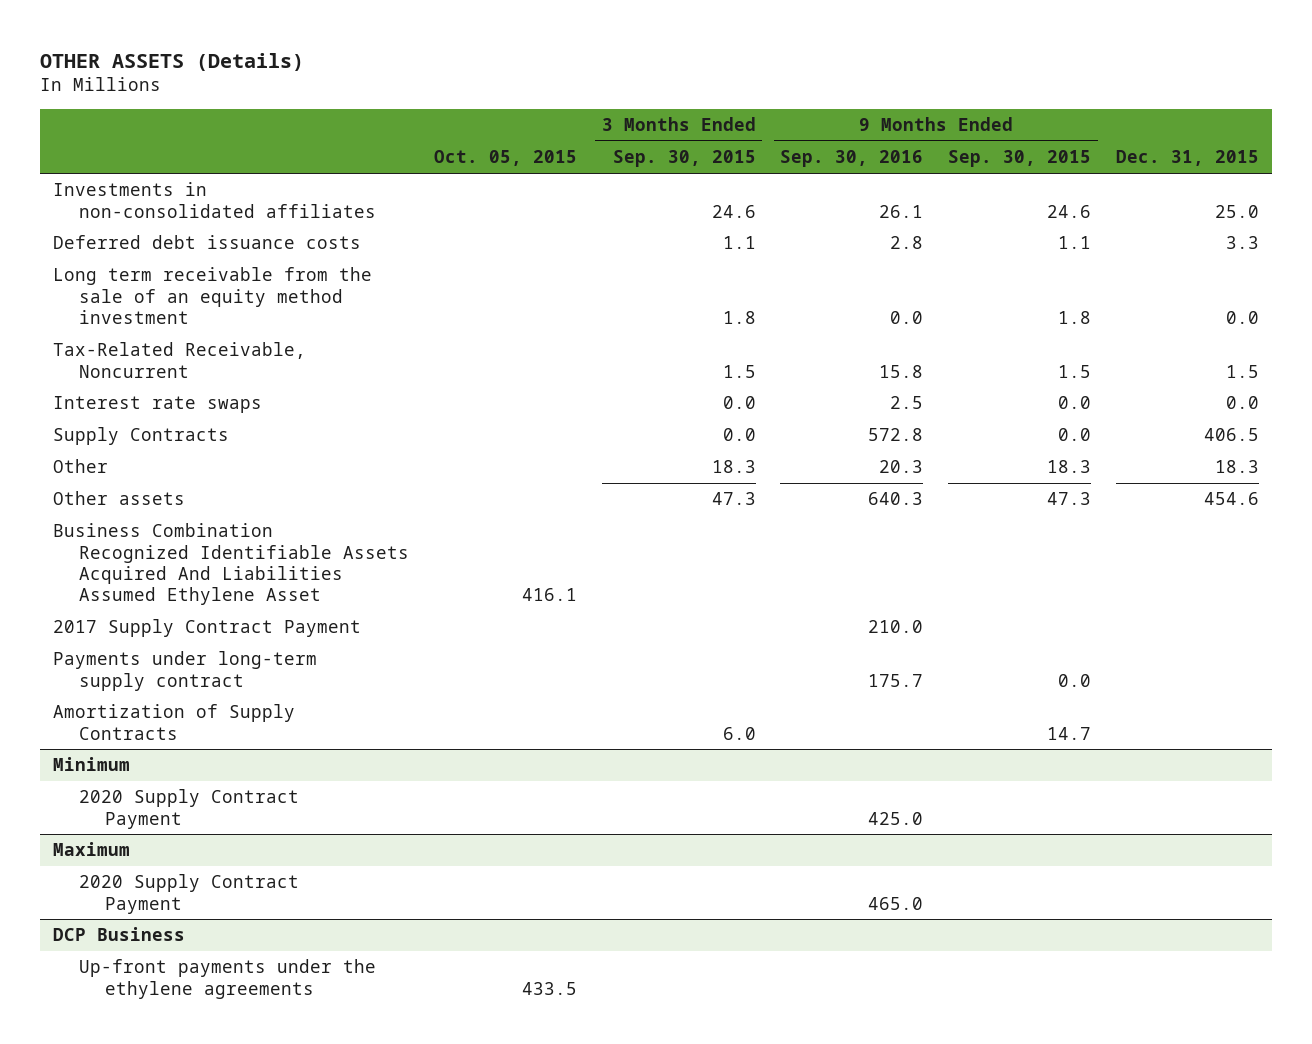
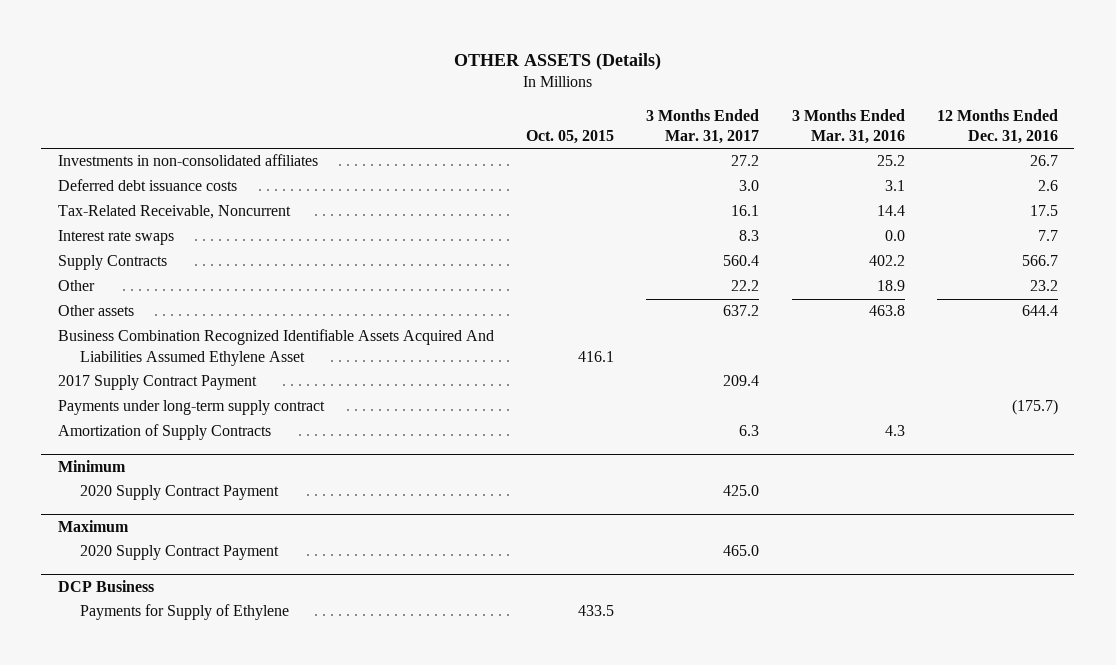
- | Oct. 05, 2015 | 3 Months Ended Sep. 30, 2015 | 9 Months Ended Sep. 30, 2016 | 9 Months Ended Sep. 30, 2015 | Dec. 31, 2015
+ | Oct. 05, 2015 | 3 Months Ended Mar. 31, 2017 | 3 Months Ended Mar. 31, 2016 | 12 Months Ended Dec. 31, 2016
- Long term receivable from the sale of an equity method investment | | 1.8 | 0.0 | 1.8 | 0.0
@ DCP Business
- Up-front payments under the ethylene agreements | 433.5 | | | |
+ Payments for Supply of Ethylene | 433.5 | | |

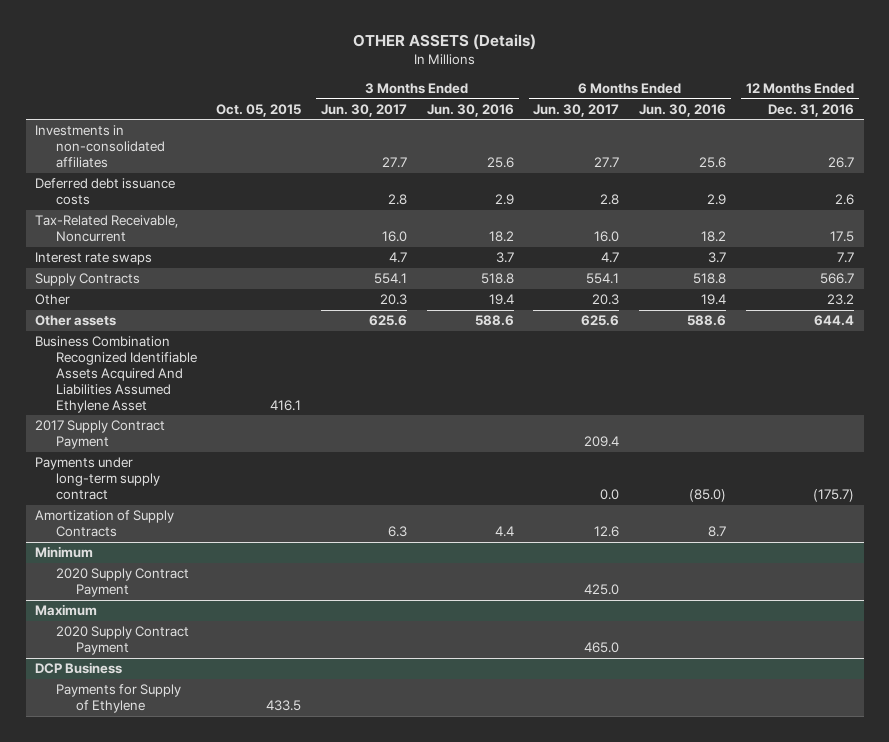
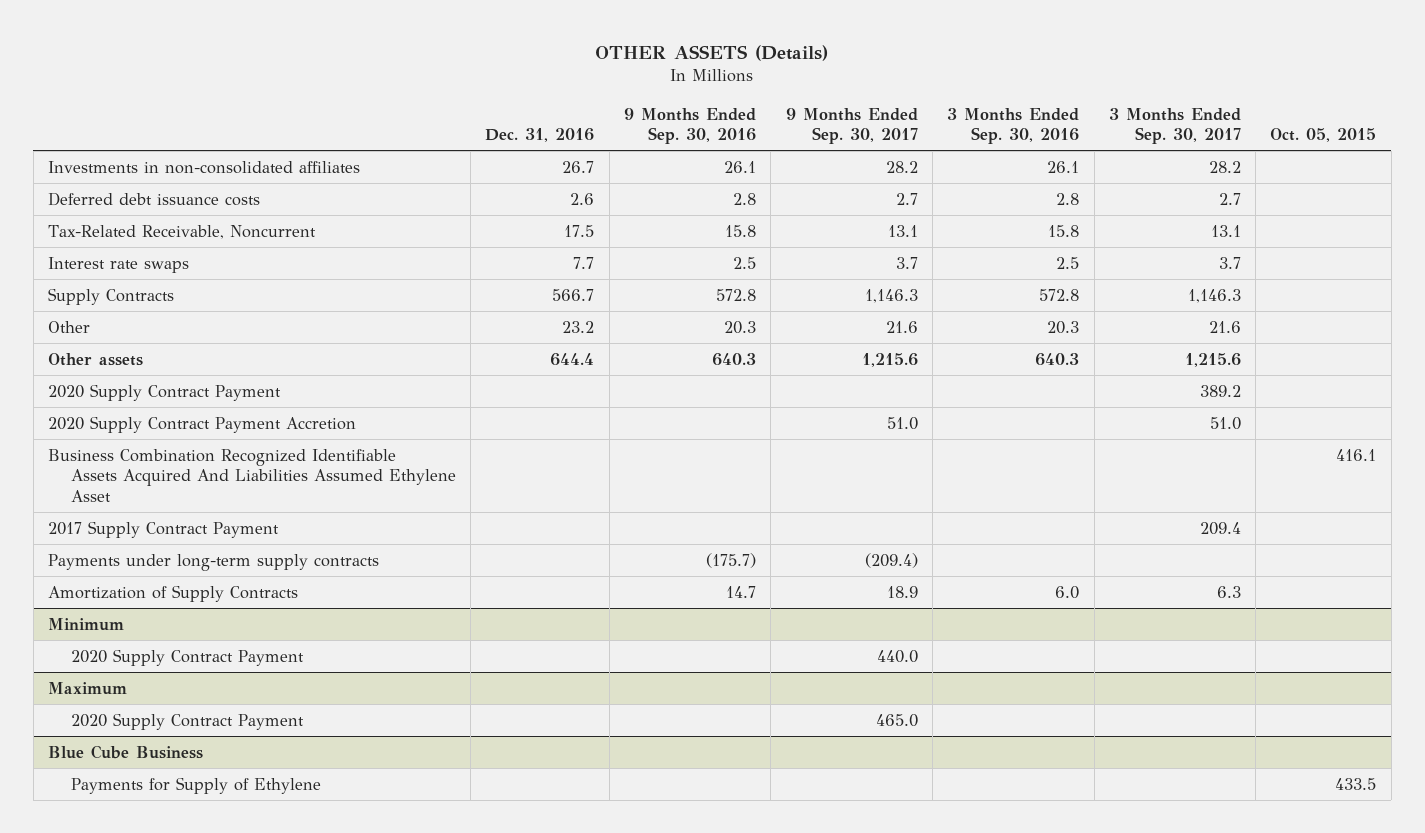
- | Oct. 05, 2015 | 3 Months Ended Jun. 30, 2017 | 3 Months Ended Jun. 30, 2016 | 6 Months Ended Jun. 30, 2017 | 6 Months Ended Jun. 30, 2016 | 12 Months Ended Dec. 31, 2016
+ | Dec. 31, 2016 | 9 Months Ended Sep. 30, 2016 | 9 Months Ended Sep. 30, 2017 | 3 Months Ended Sep. 30, 2016 | 3 Months Ended Sep. 30, 2017 | Oct. 05, 2015
+ 2020 Supply Contract Payment | | | | | 389.2 |
+ 2020 Supply Contract Payment Accretion | | | 51.0 | | 51.0 |
- Payments under long-term supply contract | | | | 0.0 | (85.0) | (175.7)
+ Payments under long-term supply contracts | | (175.7) | (209.4) | | |
- DCP Business
+ Blue Cube Business

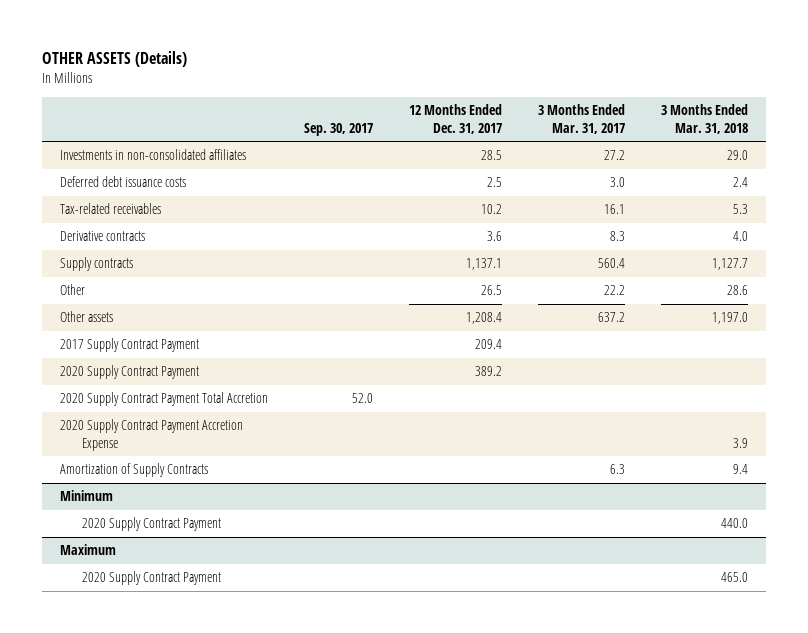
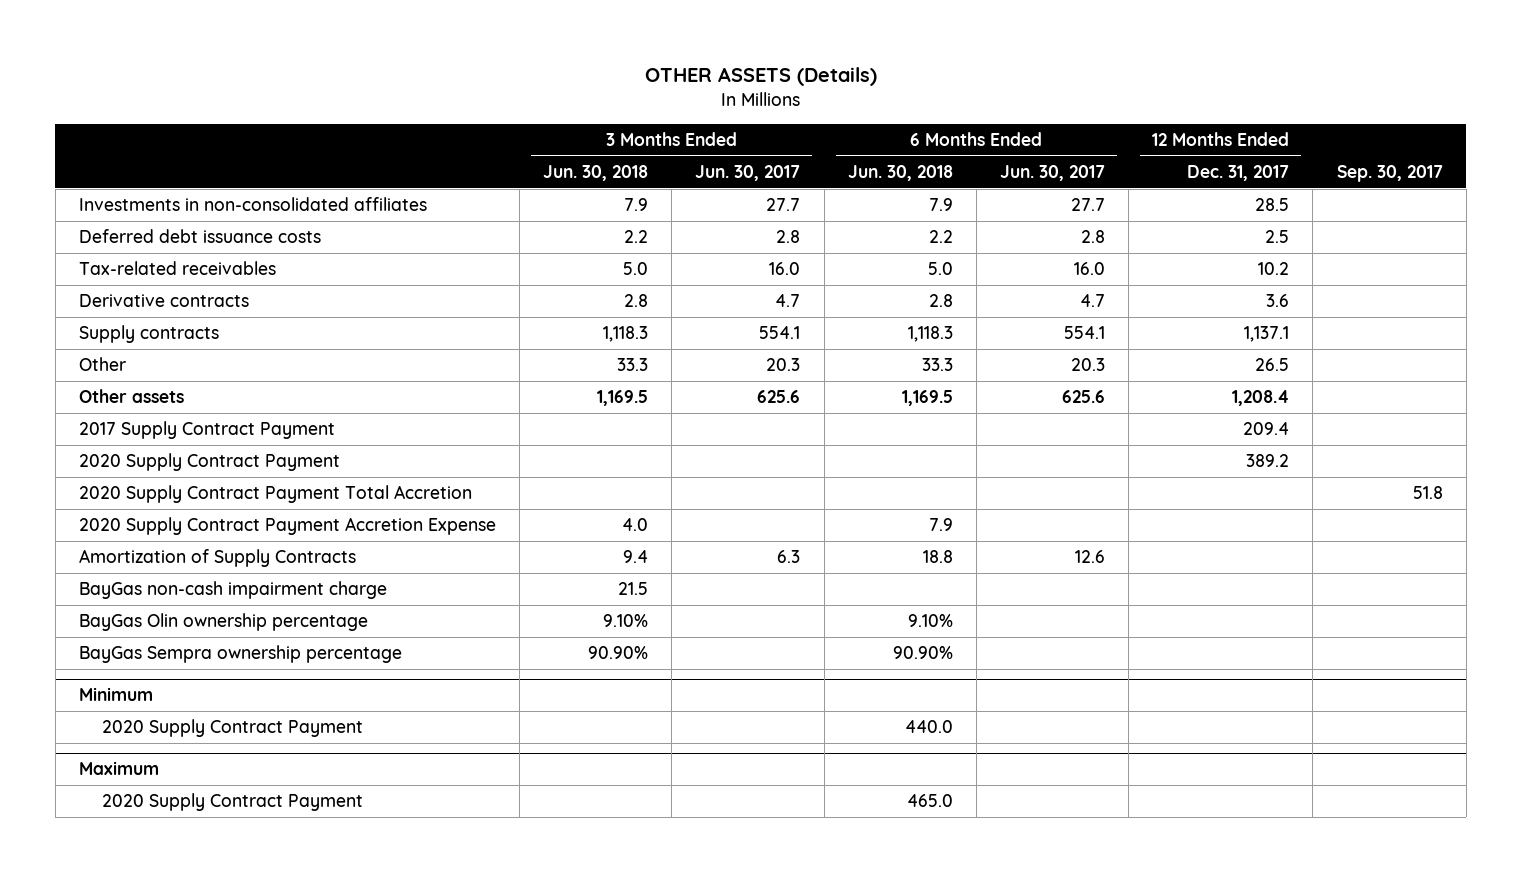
- | Sep. 30, 2017 | 12 Months Ended Dec. 31, 2017 | 3 Months Ended Mar. 31, 2017 | 3 Months Ended Mar. 31, 2018
+ | 3 Months Ended Jun. 30, 2018 | 3 Months Ended Jun. 30, 2017 | 6 Months Ended Jun. 30, 2018 | 6 Months Ended Jun. 30, 2017 | 12 Months Ended Dec. 31, 2017 | Sep. 30, 2017
- 2020 Supply Contract Payment Total Accretion | 52.0 | | |
+ 2020 Supply Contract Payment Total Accretion | | | | | | 51.8
+ BayGas non-cash impairment charge | 21.5 | | | | |
+ BayGas Olin ownership percentage | 9.10% | | 9.10% | | |
+ BayGas Sempra ownership percentage | 90.90% | | 90.90% | | |

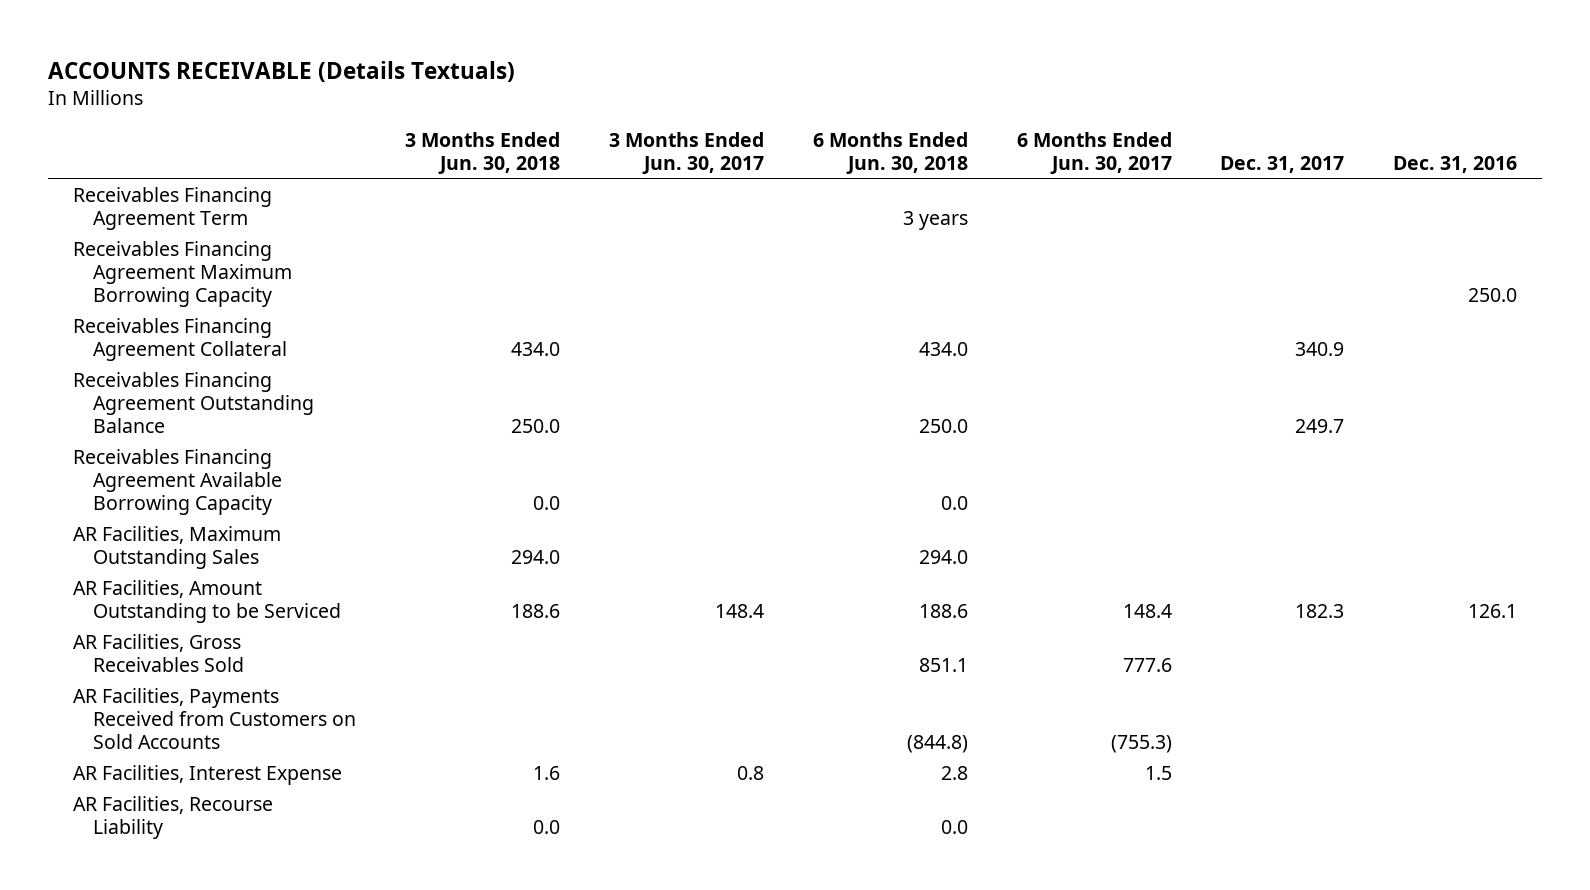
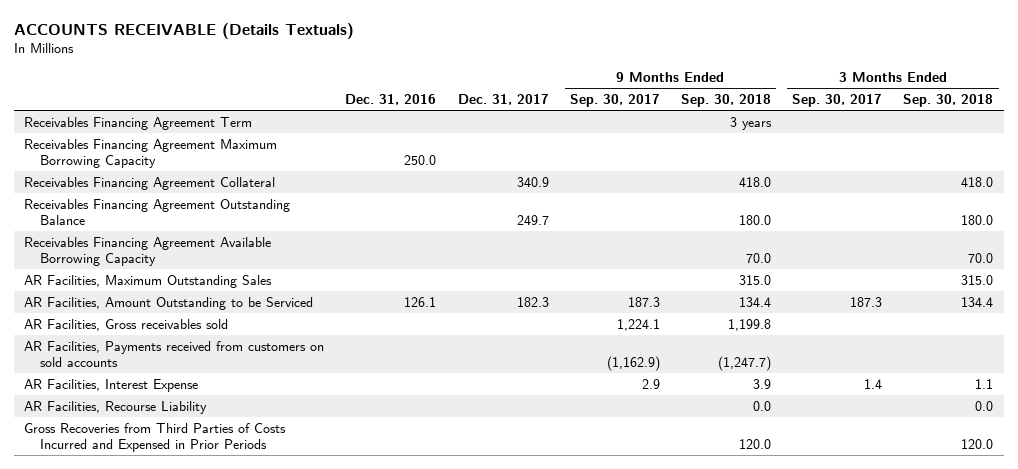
- | 3 Months Ended Jun. 30, 2018 | 3 Months Ended Jun. 30, 2017 | 6 Months Ended Jun. 30, 2018 | 6 Months Ended Jun. 30, 2017 | Dec. 31, 2017 | Dec. 31, 2016
+ | Dec. 31, 2016 | Dec. 31, 2017 | 9 Months Ended Sep. 30, 2017 | 9 Months Ended Sep. 30, 2018 | 3 Months Ended Sep. 30, 2017 | 3 Months Ended Sep. 30, 2018
- AR Facilities, Gross Receivables Sold | | | 851.1 | 777.6 | |
- AR Facilities, Payments Received from Customers on Sold Accounts | | | (844.8) | (755.3) | |
+ AR Facilities, Gross receivables sold | | | 1,224.1 | 1,199.8 | |
+ AR Facilities, Payments received from customers on sold accounts | | | (1,162.9) | (1,247.7) | |
+ Gross Recoveries from Third Parties of Costs Incurred and Expensed in Prior Periods | | | | 120.0 | | 120.0

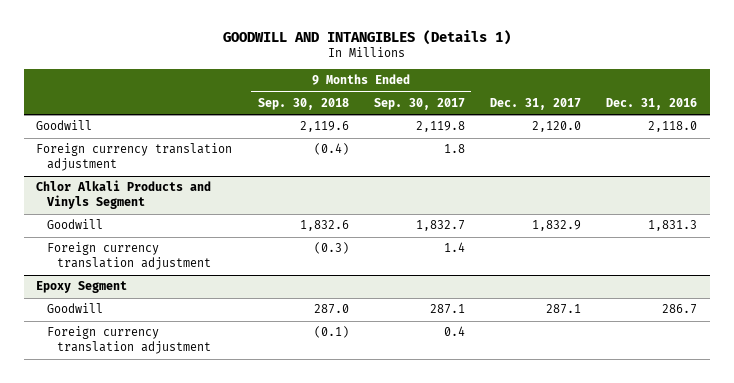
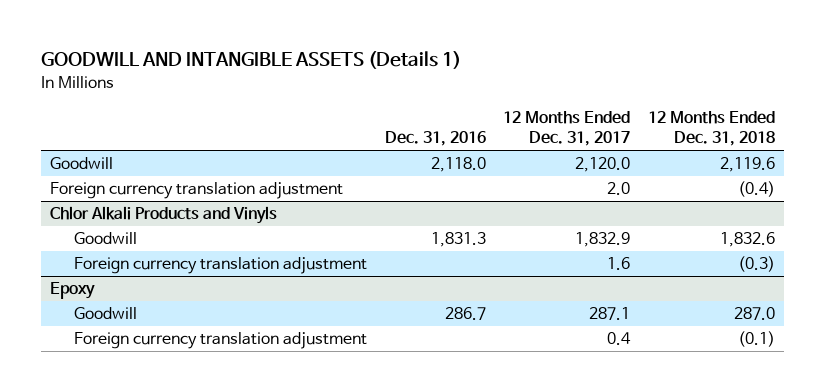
- GOODWILL AND INTANGIBLES (Details 1)
+ GOODWILL AND INTANGIBLE ASSETS (Details 1)
- | 9 Months Ended Sep. 30, 2018 | 9 Months Ended Sep. 30, 2017 | Dec. 31, 2017 | Dec. 31, 2016
+ | Dec. 31, 2016 | 12 Months Ended Dec. 31, 2017 | 12 Months Ended Dec. 31, 2018
- Chlor Alkali Products and Vinyls Segment
+ Chlor Alkali Products and Vinyls
- Epoxy Segment
+ Epoxy

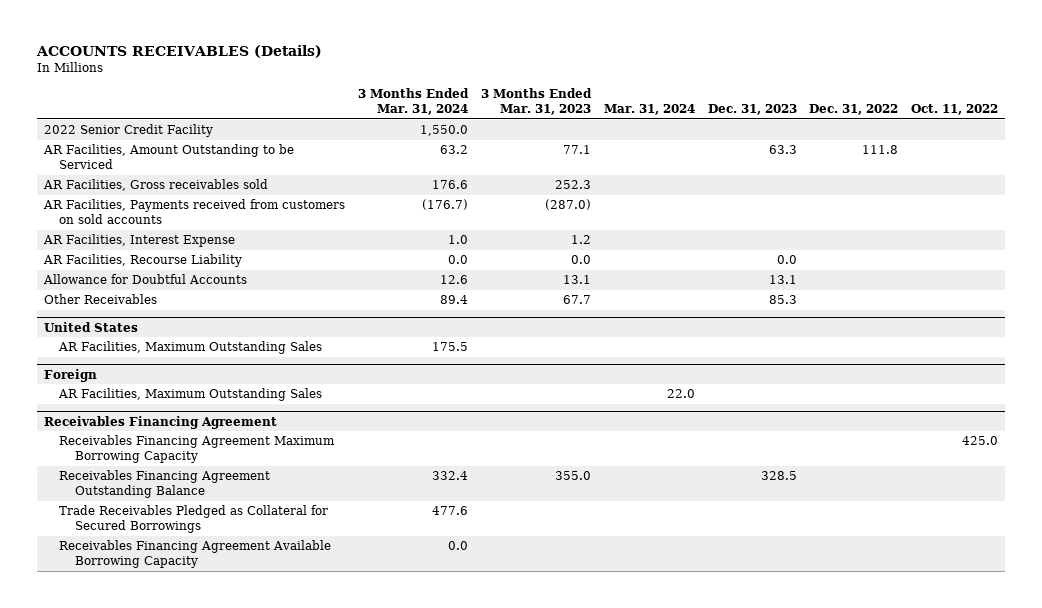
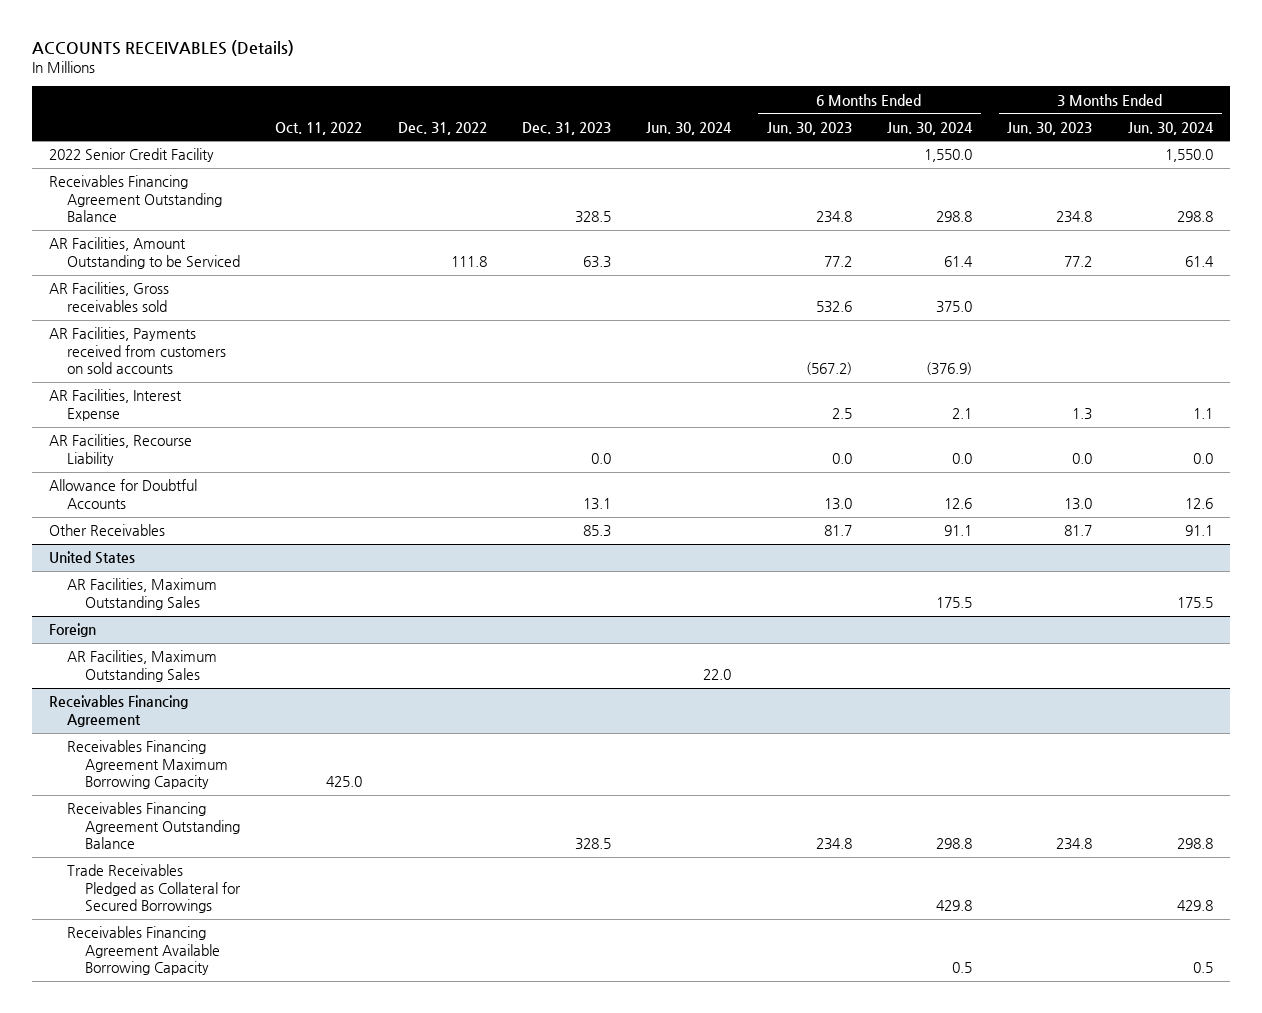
- | 3 Months Ended Mar. 31, 2024 | 3 Months Ended Mar. 31, 2023 | Mar. 31, 2024 | Dec. 31, 2023 | Dec. 31, 2022 | Oct. 11, 2022
+ | Oct. 11, 2022 | Dec. 31, 2022 | Dec. 31, 2023 | Jun. 30, 2024 | 6 Months Ended Jun. 30, 2023 | 6 Months Ended Jun. 30, 2024 | 3 Months Ended Jun. 30, 2023 | 3 Months Ended Jun. 30, 2024
+ Receivables Financing Agreement Outstanding Balance | | | 328.5 | | 234.8 | 298.8 | 234.8 | 298.8

